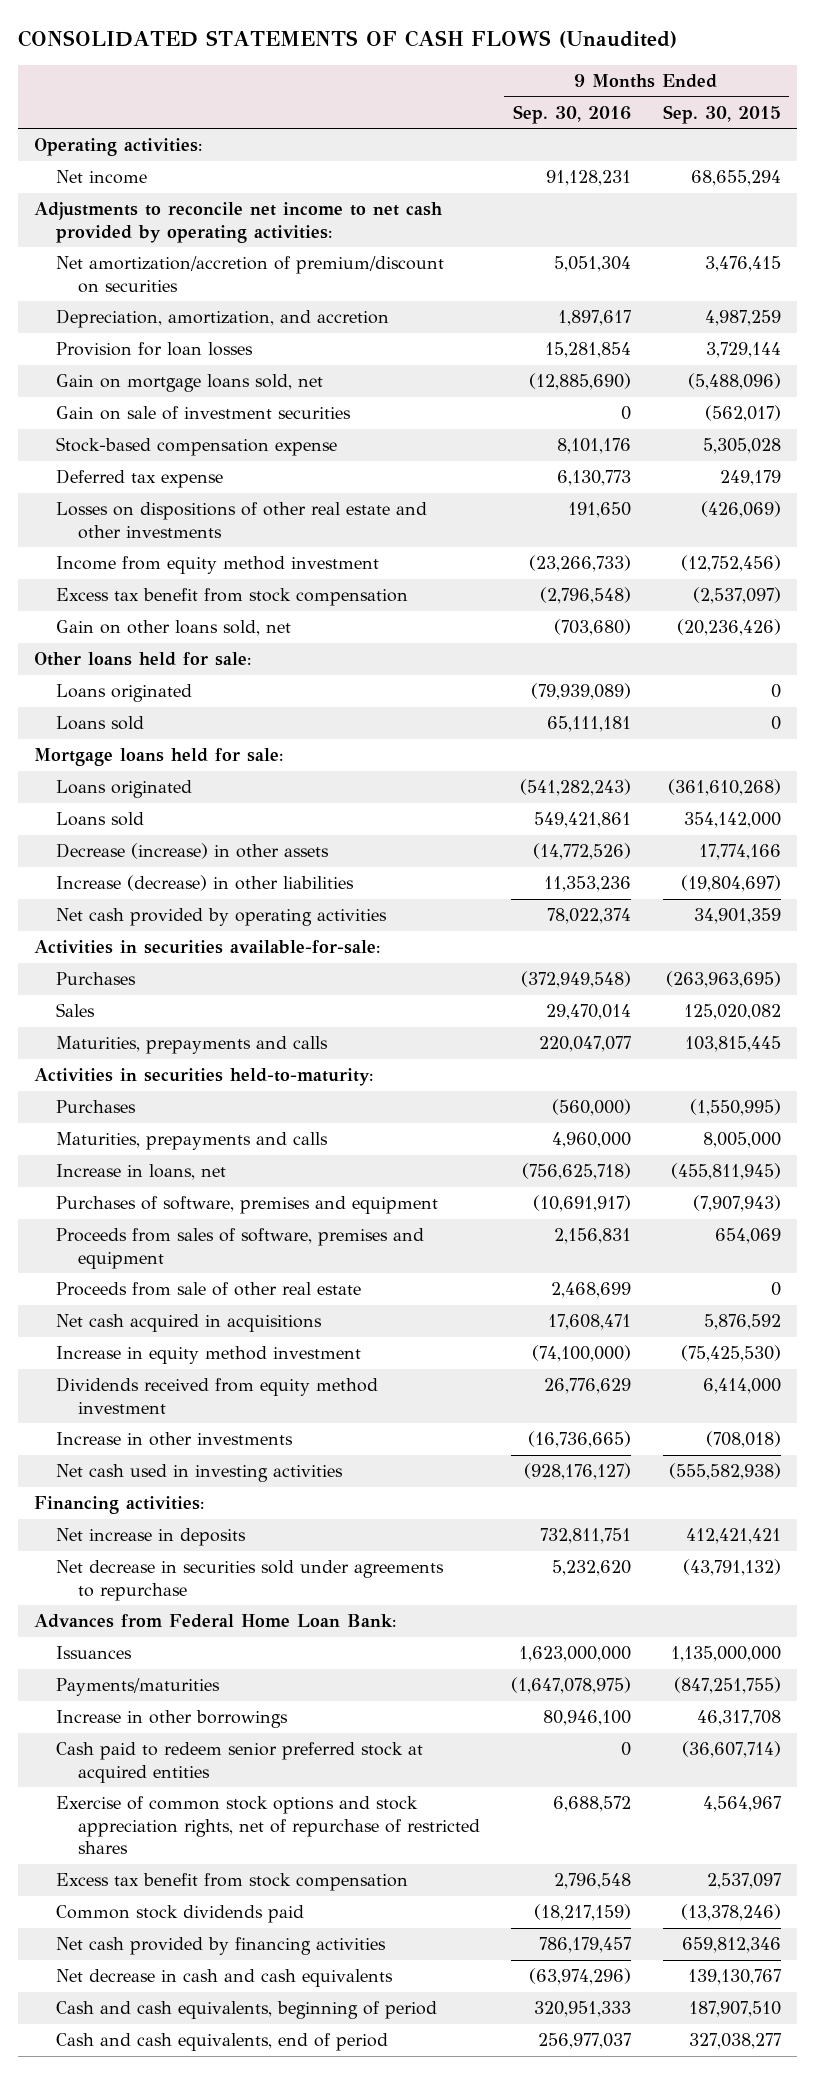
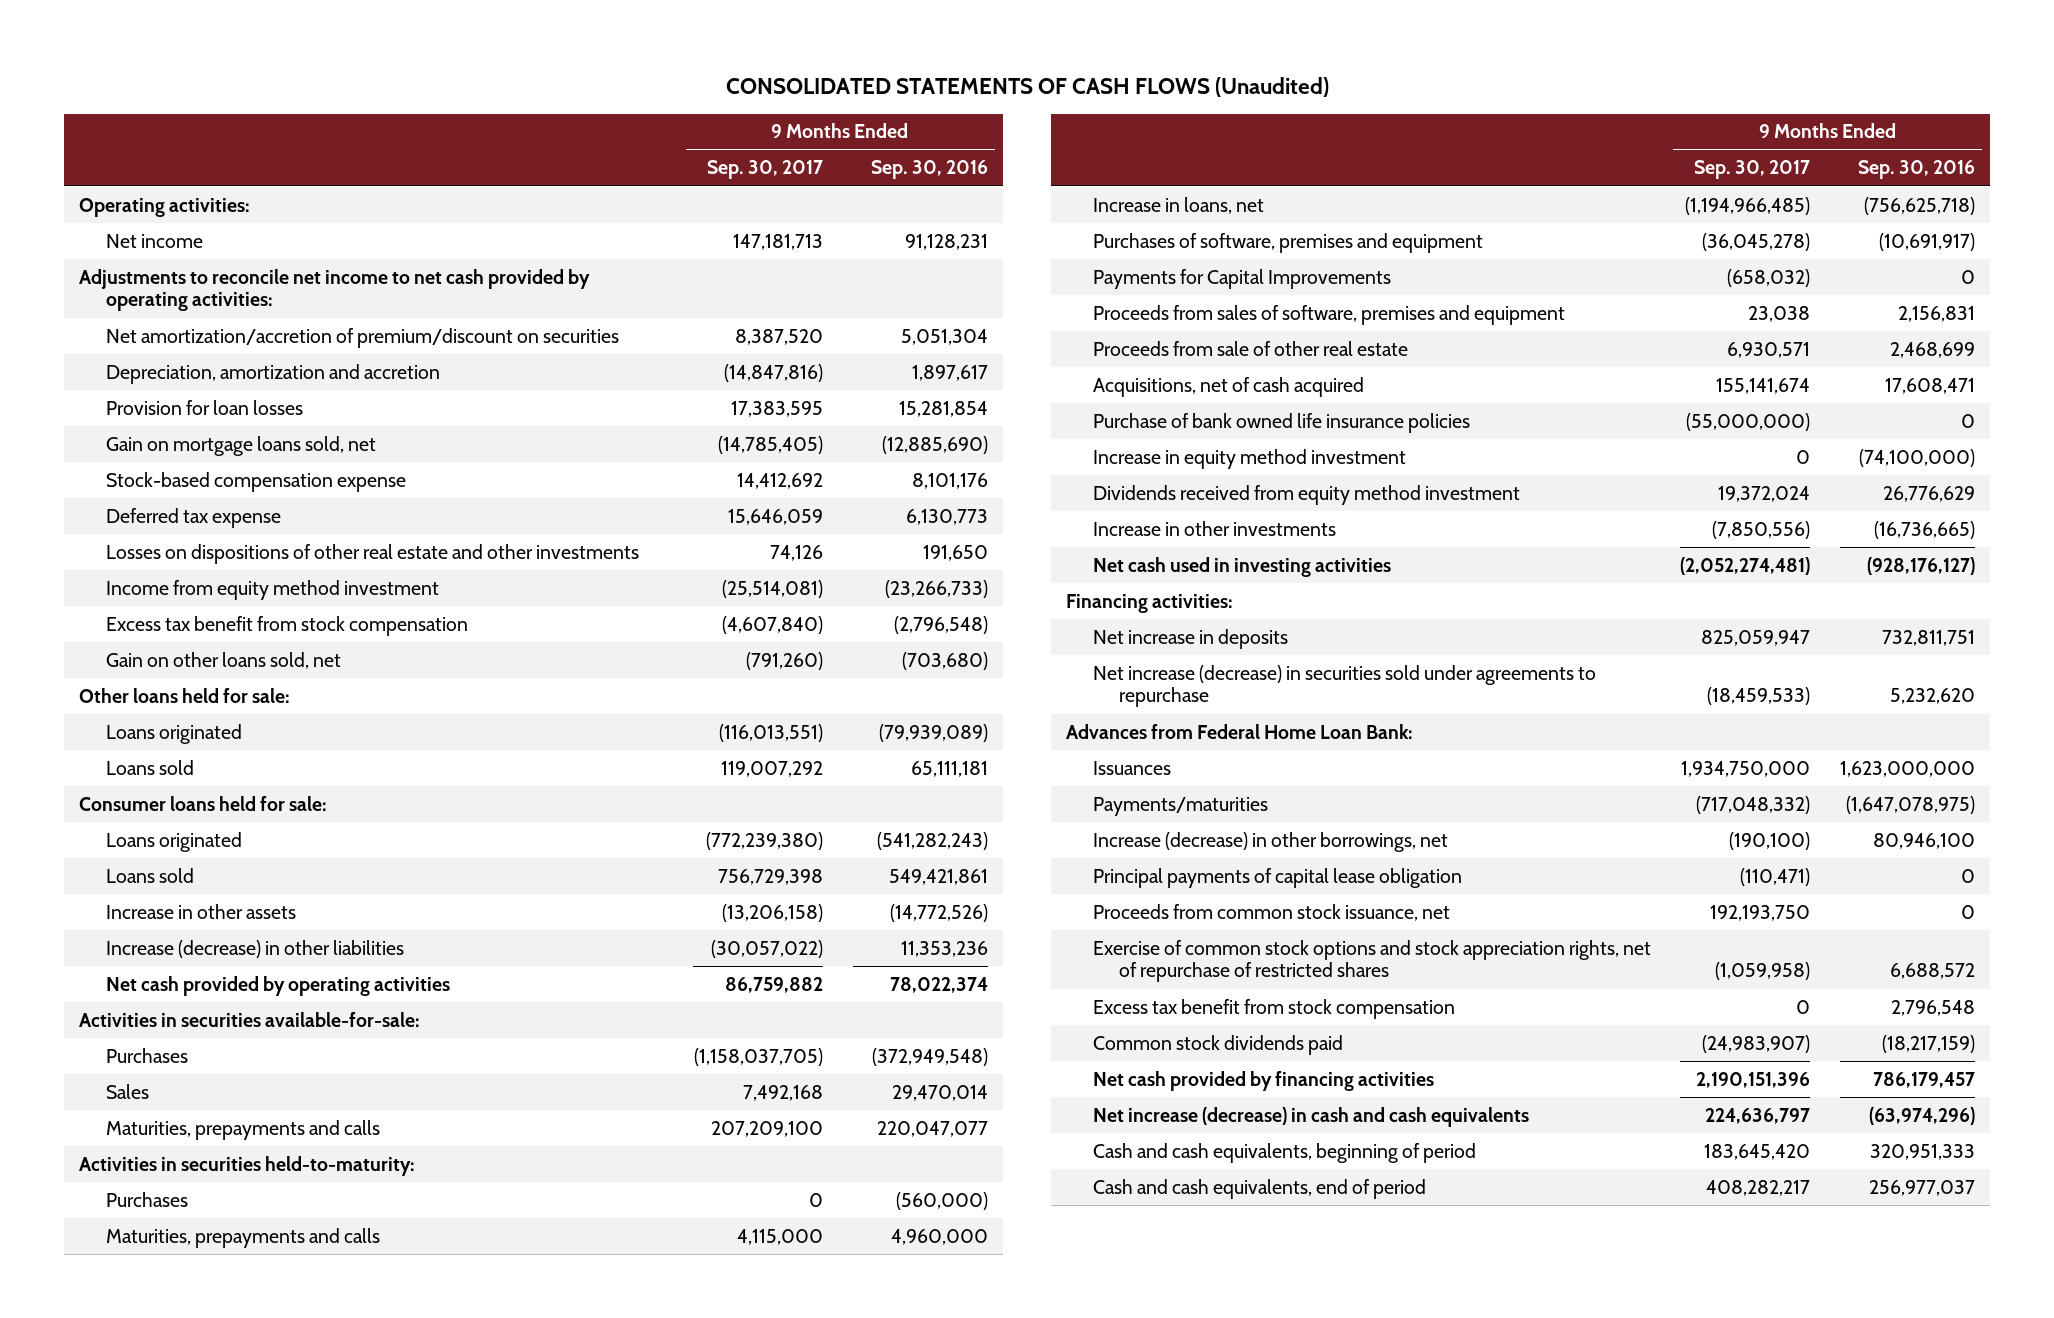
- | 9 Months Ended Sep. 30, 2016 | 9 Months Ended Sep. 30, 2015
+ | 9 Months Ended Sep. 30, 2017 | 9 Months Ended Sep. 30, 2016
- Depreciation, amortization, and accretion | 1,897,617 | 4,987,259
+ Depreciation, amortization and accretion | (14,847,816) | 1,897,617
- Gain on sale of investment securities | 0 | (562,017)
- Mortgage loans held for sale:
+ Consumer loans held for sale:
- Decrease (increase) in other assets | (14,772,526) | 17,774,166
+ Increase in other assets | (13,206,158) | (14,772,526)
+ Payments for Capital Improvements | (658,032) | 0
- Net cash acquired in acquisitions | 17,608,471 | 5,876,592
+ Acquisitions, net of cash acquired | 155,141,674 | 17,608,471
+ Purchase of bank owned life insurance policies | (55,000,000) | 0
- Net decrease in securities sold under agreements to repurchase | 5,232,620 | (43,791,132)
+ Net increase (decrease) in securities sold under agreements to repurchase | (18,459,533) | 5,232,620
- Increase in other borrowings | 80,946,100 | 46,317,708
- Cash paid to redeem senior preferred stock at acquired entities | 0 | (36,607,714)
+ Increase (decrease) in other borrowings, net | (190,100) | 80,946,100
+ Principal payments of capital lease obligation | (110,471) | 0
+ Proceeds from common stock issuance, net | 192,193,750 | 0
- Net decrease in cash and cash equivalents | (63,974,296) | 139,130,767
+ Net increase (decrease) in cash and cash equivalents | 224,636,797 | (63,974,296)

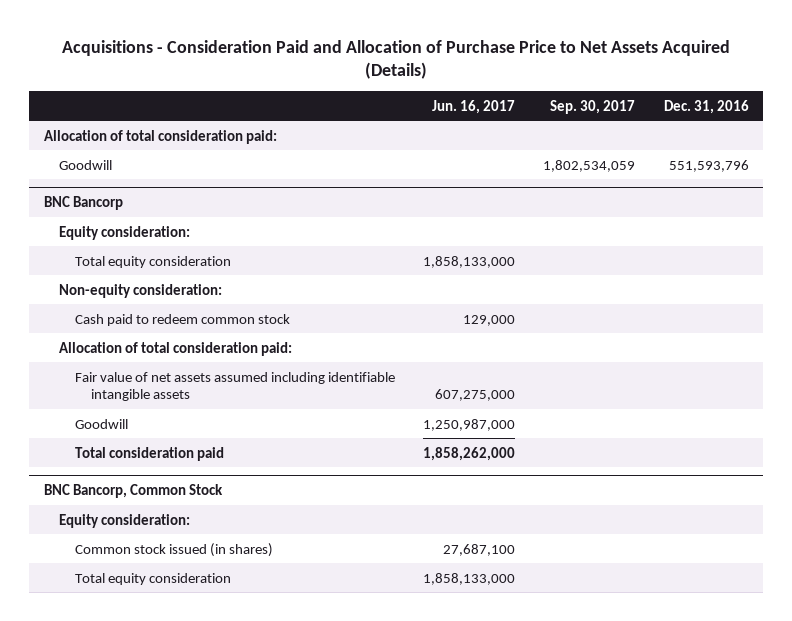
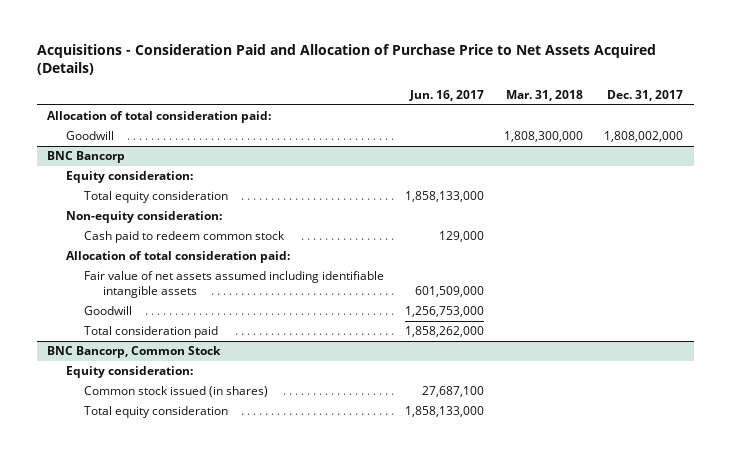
- | Jun. 16, 2017 | Sep. 30, 2017 | Dec. 31, 2016
+ | Jun. 16, 2017 | Mar. 31, 2018 | Dec. 31, 2017
@ BNC Bancorp
- Fair value of net assets assumed including identifiable intangible assets | 607,275,000 | |
- Goodwill | 1,250,987,000 | |
+ Fair value of net assets assumed including identifiable intangible assets | 601,509,000 | |
+ Goodwill | 1,256,753,000 | |

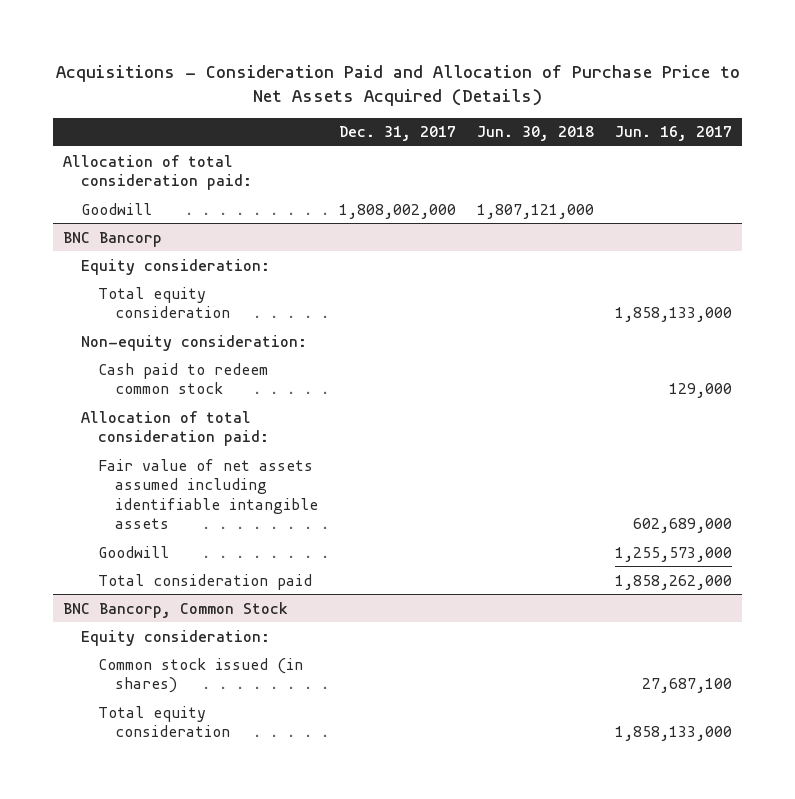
- | Jun. 16, 2017 | Mar. 31, 2018 | Dec. 31, 2017
+ | Dec. 31, 2017 | Jun. 30, 2018 | Jun. 16, 2017
@ BNC Bancorp
- Fair value of net assets assumed including identifiable intangible assets | 601,509,000 | |
- Goodwill | 1,256,753,000 | |
+ Fair value of net assets assumed including identifiable intangible assets | | | 602,689,000
+ Goodwill | | | 1,255,573,000

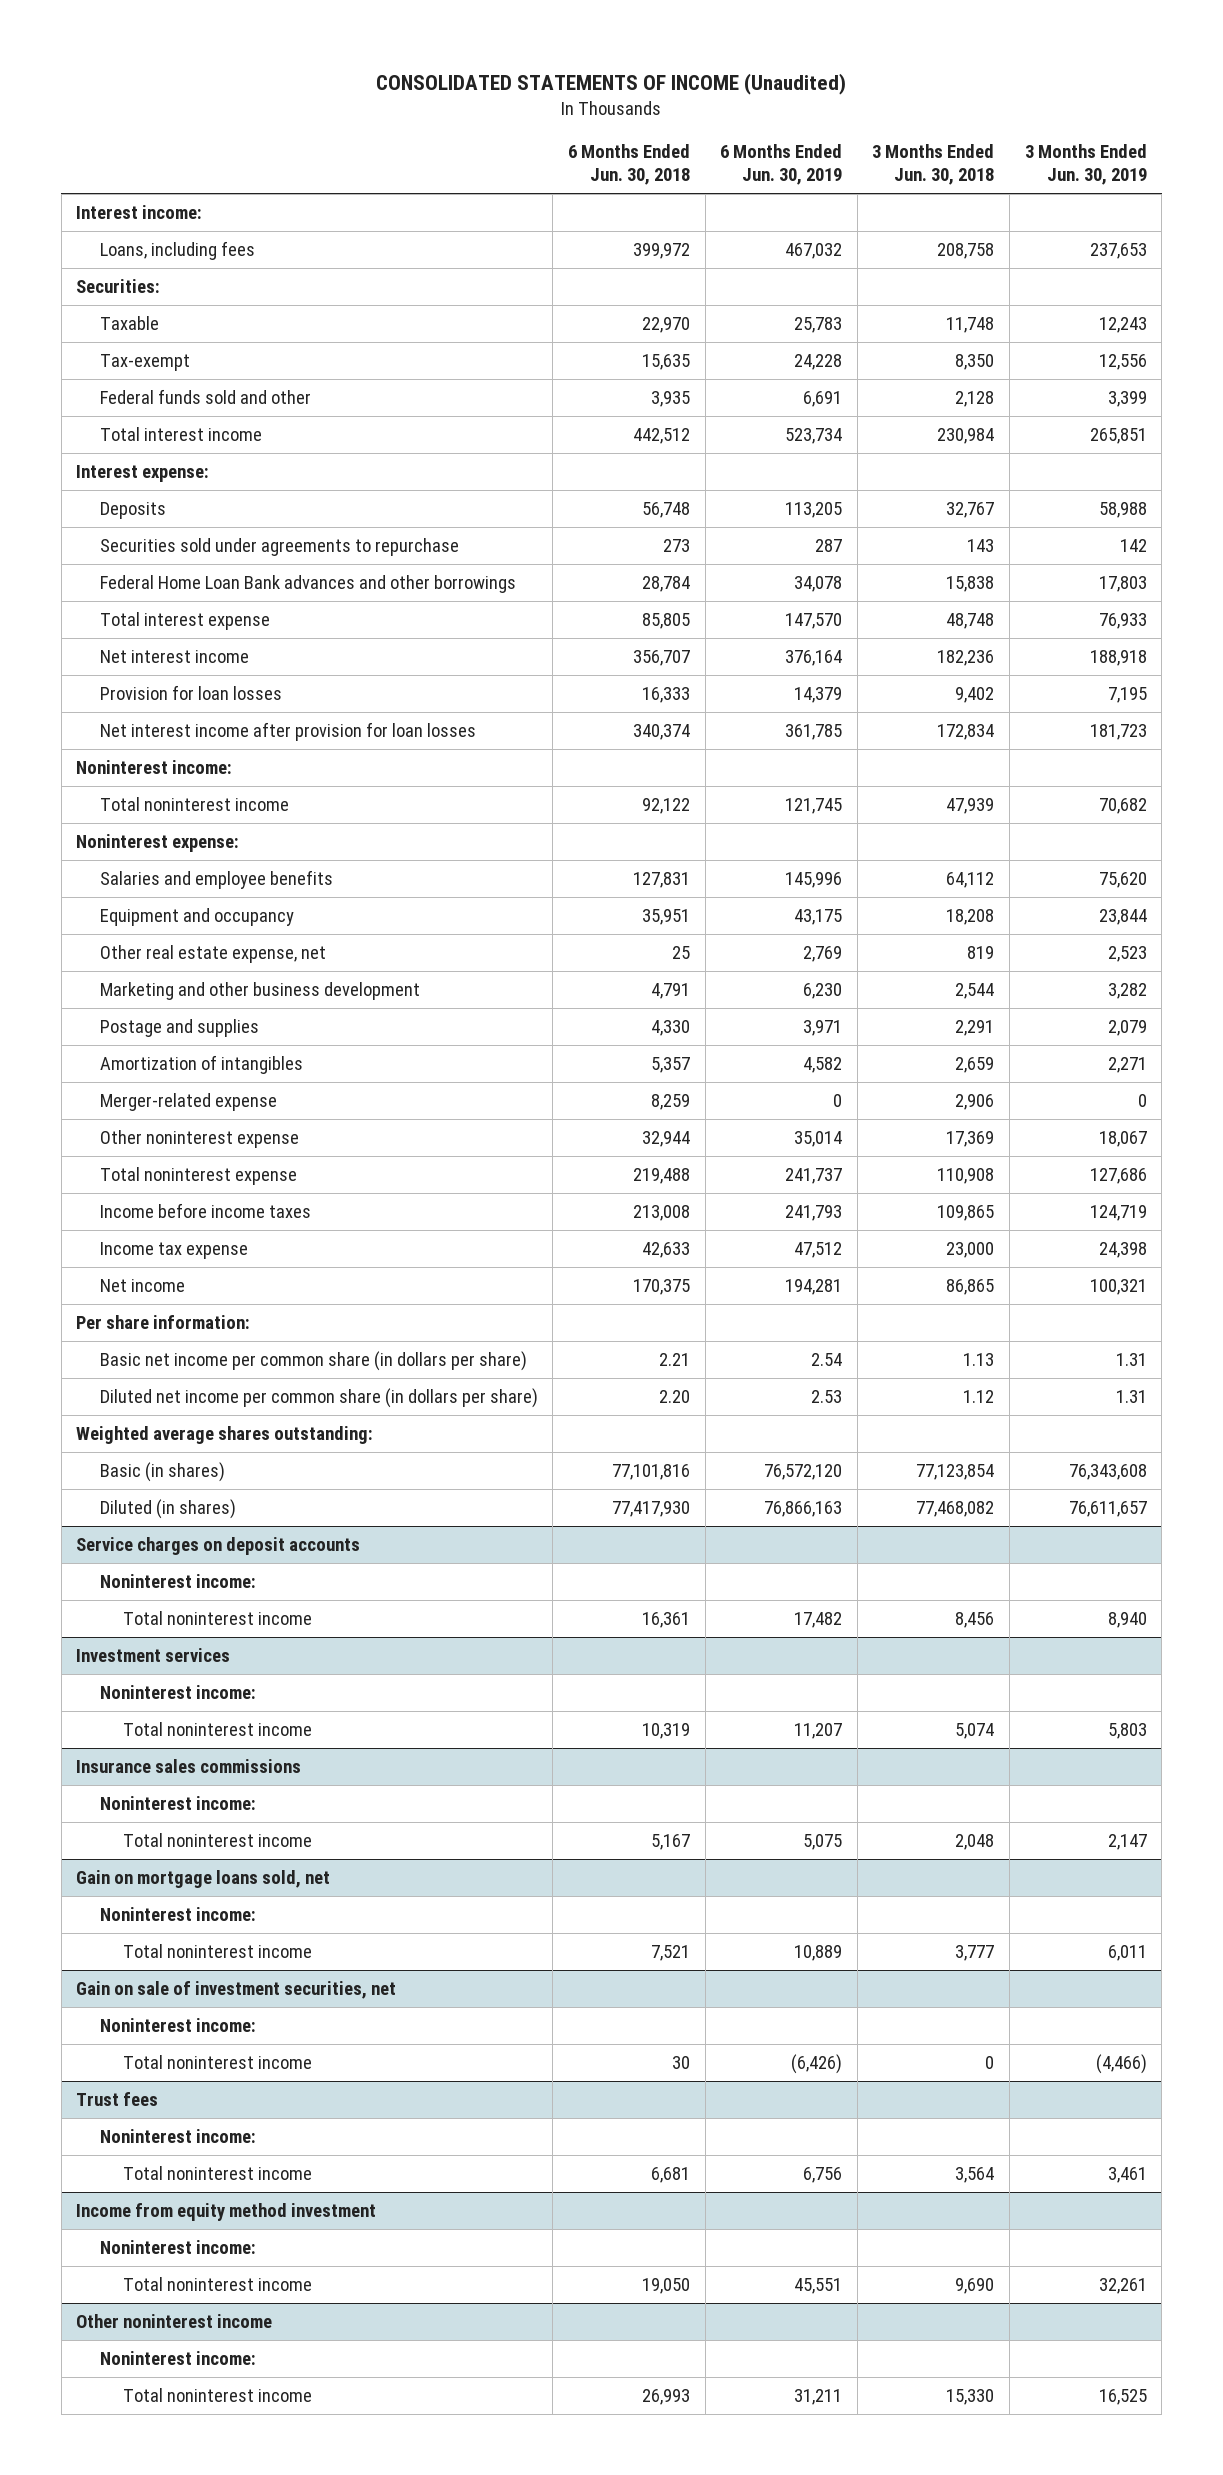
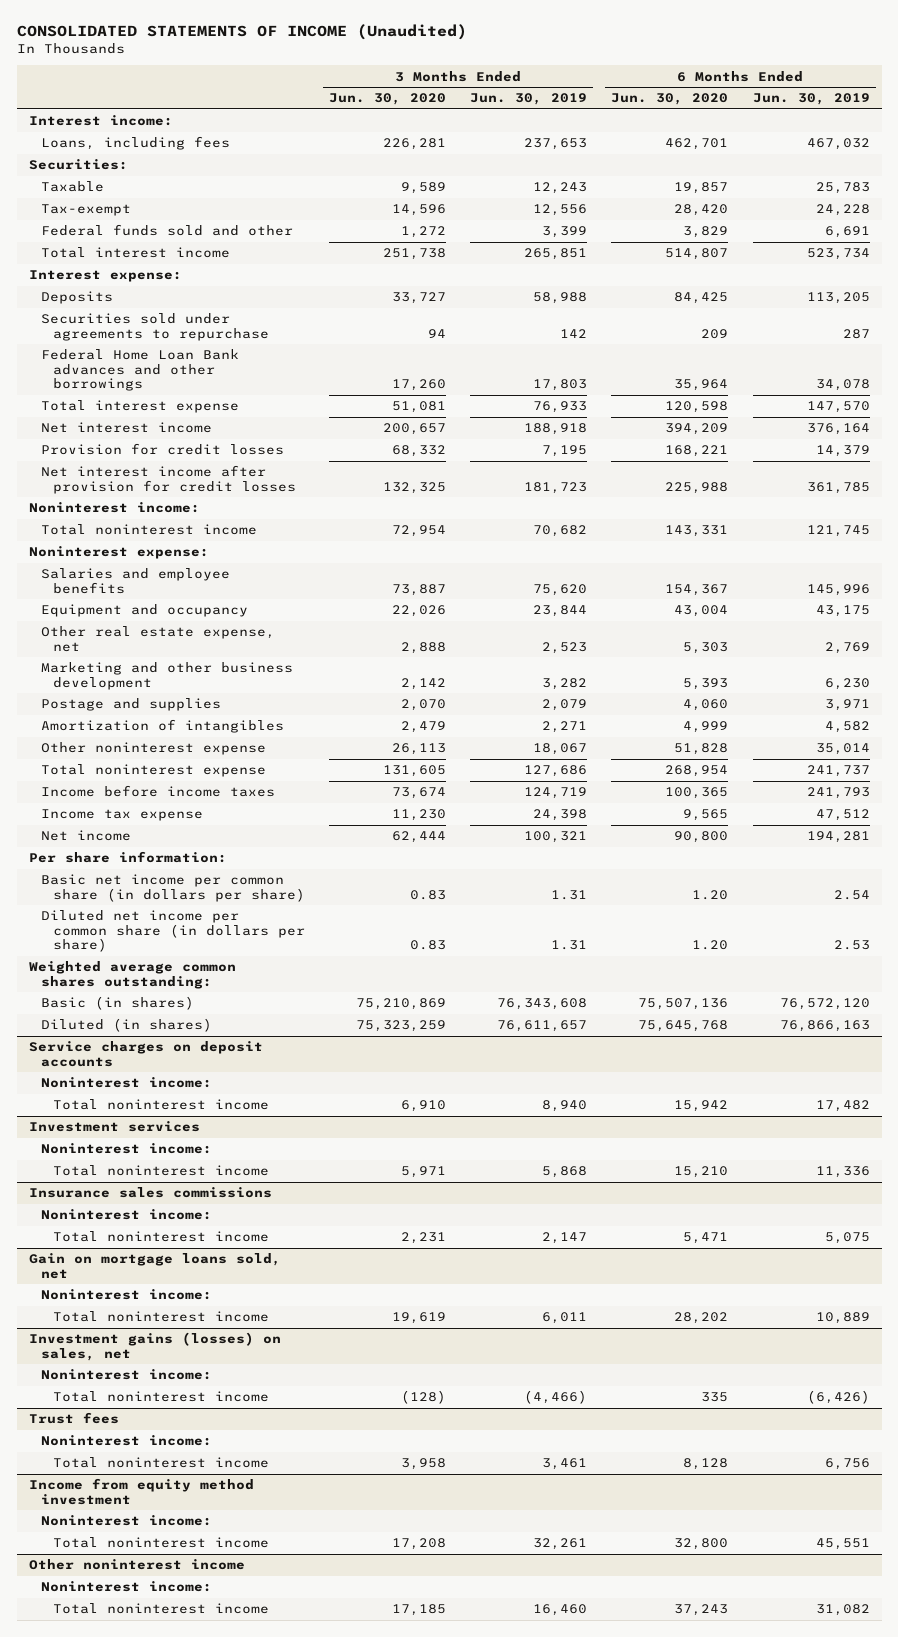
- | 6 Months Ended Jun. 30, 2018 | 6 Months Ended Jun. 30, 2019 | 3 Months Ended Jun. 30, 2018 | 3 Months Ended Jun. 30, 2019
+ | 3 Months Ended Jun. 30, 2020 | 3 Months Ended Jun. 30, 2019 | 6 Months Ended Jun. 30, 2020 | 6 Months Ended Jun. 30, 2019
- Provision for loan losses | 16,333 | 14,379 | 9,402 | 7,195
- Net interest income after provision for loan losses | 340,374 | 361,785 | 172,834 | 181,723
+ Provision for credit losses | 68,332 | 7,195 | 168,221 | 14,379
+ Net interest income after provision for credit losses | 132,325 | 181,723 | 225,988 | 361,785
- Merger-related expense | 8,259 | 0 | 2,906 | 0
- Weighted average shares outstanding:
+ Weighted average common shares outstanding:
@ Investment services
- Total noninterest income | 10,319 | 11,207 | 5,074 | 5,803
+ Total noninterest income | 5,971 | 5,868 | 15,210 | 11,336
- Gain on sale of investment securities, net
+ Investment gains (losses) on sales, net
@ Other noninterest income
- Total noninterest income | 26,993 | 31,211 | 15,330 | 16,525
+ Total noninterest income | 17,185 | 16,460 | 37,243 | 31,082

